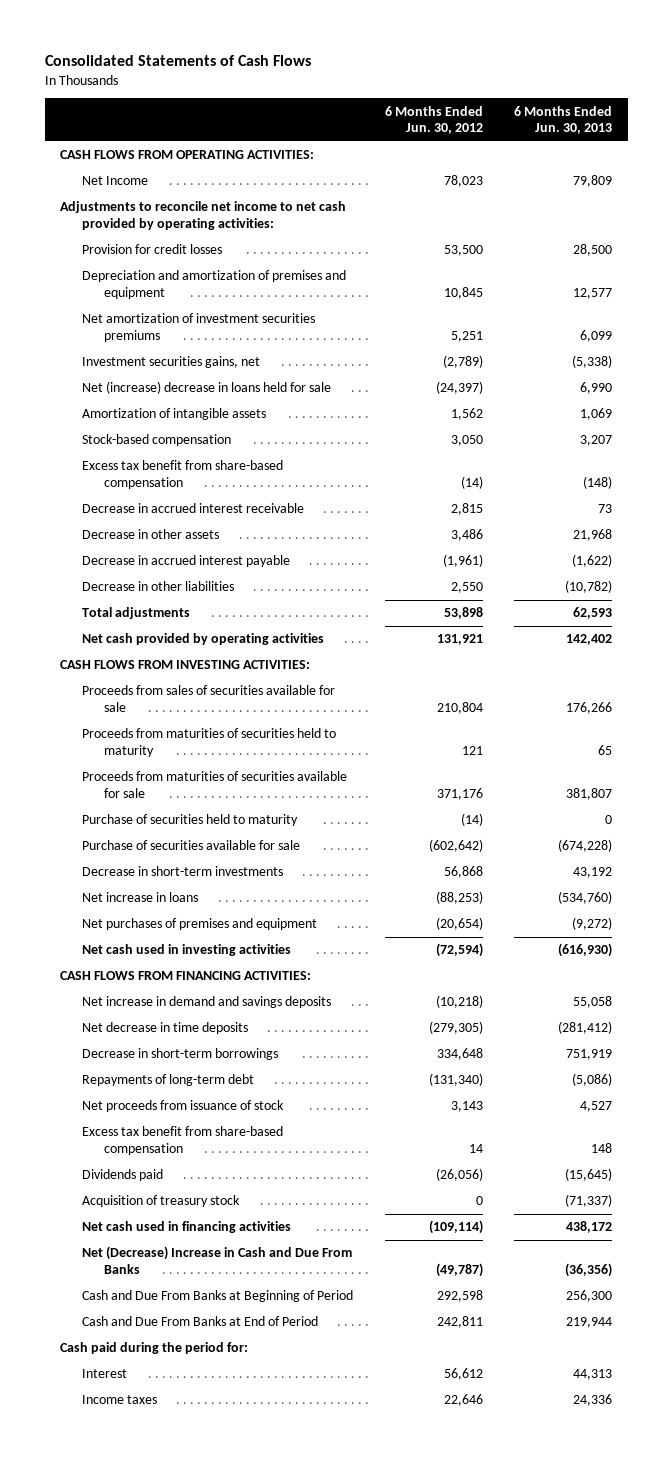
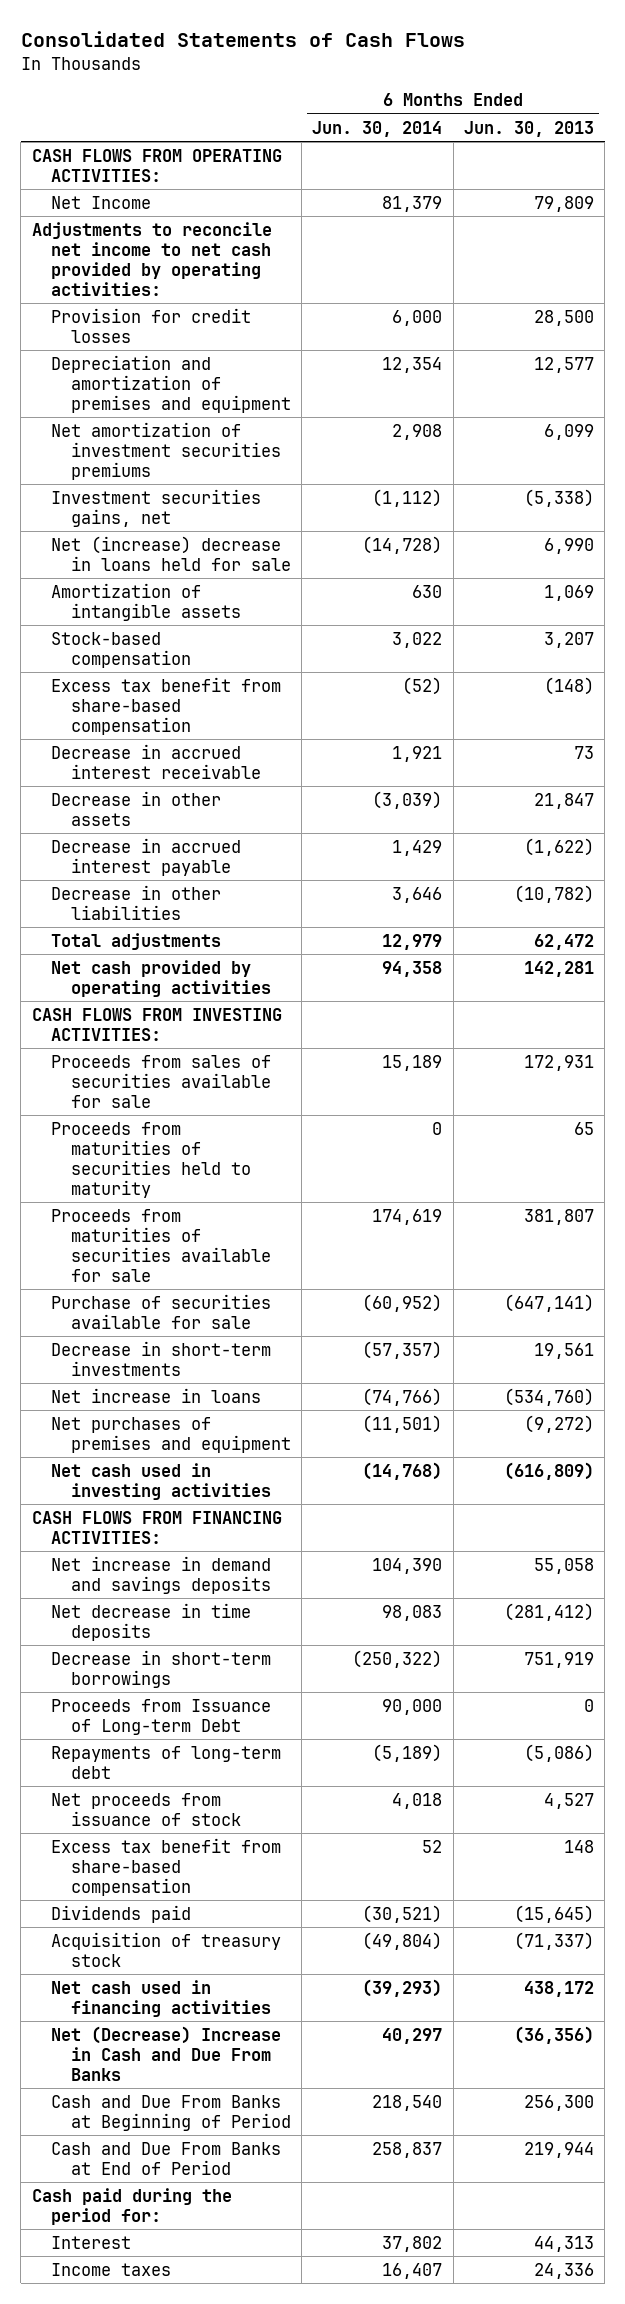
- | 6 Months Ended Jun. 30, 2012 | 6 Months Ended Jun. 30, 2013
+ | 6 Months Ended Jun. 30, 2014 | 6 Months Ended Jun. 30, 2013
- Decrease in other assets | 3,486 | 21,968
+ Decrease in other assets | (3,039) | 21,847
- Total adjustments | 53,898 | 62,593
- Net cash provided by operating activities | 131,921 | 142,402
+ Total adjustments | 12,979 | 62,472
+ Net cash provided by operating activities | 94,358 | 142,281
- Proceeds from sales of securities available for sale | 210,804 | 176,266
+ Proceeds from sales of securities available for sale | 15,189 | 172,931
- Purchase of securities held to maturity | (14) | 0
- Purchase of securities available for sale | (602,642) | (674,228)
- Decrease in short-term investments | 56,868 | 43,192
+ Purchase of securities available for sale | (60,952) | (647,141)
+ Decrease in short-term investments | (57,357) | 19,561
- Net cash used in investing activities | (72,594) | (616,930)
+ Net cash used in investing activities | (14,768) | (616,809)
+ Proceeds from Issuance of Long-term Debt | 90,000 | 0

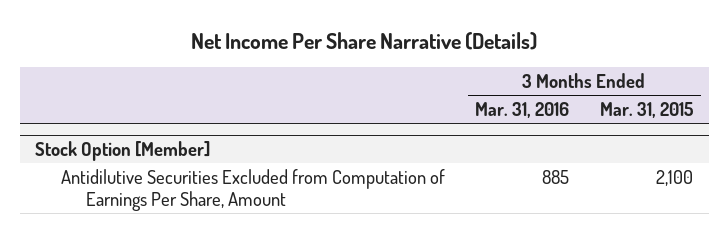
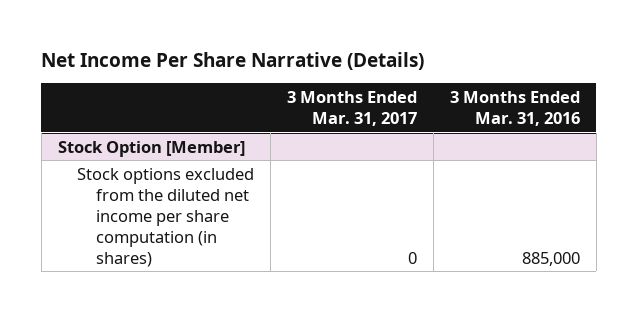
- | 3 Months Ended Mar. 31, 2016 | 3 Months Ended Mar. 31, 2015
+ | 3 Months Ended Mar. 31, 2017 | 3 Months Ended Mar. 31, 2016
@ Stock Option [Member]
- Antidilutive Securities Excluded from Computation of Earnings Per Share, Amount | 885 | 2,100
+ Stock options excluded from the diluted net income per share computation (in shares) | 0 | 885,000

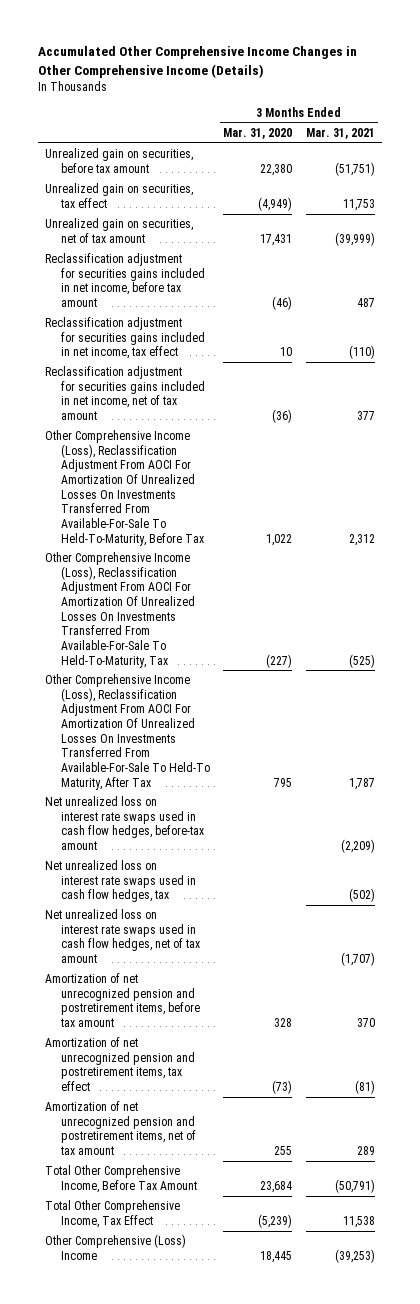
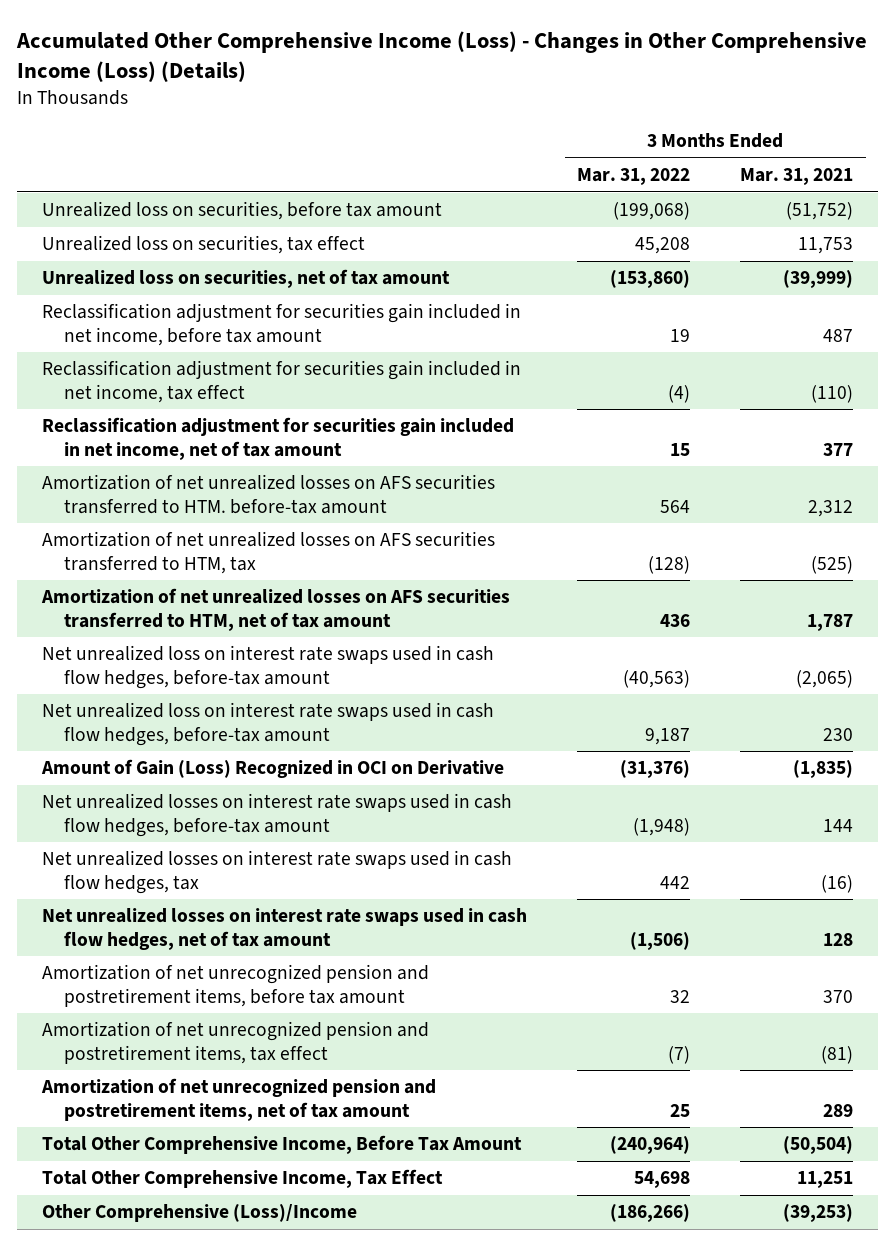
- Accumulated Other Comprehensive Income Changes in Other Comprehensive Income (Details)
+ Accumulated Other Comprehensive Income (Loss) - Changes in Other Comprehensive Income (Loss) (Details)
- | 3 Months Ended Mar. 31, 2020 | 3 Months Ended Mar. 31, 2021
+ | 3 Months Ended Mar. 31, 2022 | 3 Months Ended Mar. 31, 2021
- Unrealized gain on securities, before tax amount | 22,380 | (51,751)
- Unrealized gain on securities, tax effect | (4,949) | 11,753
- Unrealized gain on securities, net of tax amount | 17,431 | (39,999)
- Reclassification adjustment for securities gains included in net income, before tax amount | (46) | 487
- Reclassification adjustment for securities gains included in net income, tax effect | 10 | (110)
- Reclassification adjustment for securities gains included in net income, net of tax amount | (36) | 377
- Other Comprehensive Income (Loss), Reclassification Adjustment From AOCI For Amortization Of Unrealized Losses On Investments Transferred From Available-For-Sale To Held-To-Maturity, Before Tax | 1,022 | 2,312
- Other Comprehensive Income (Loss), Reclassification Adjustment From AOCI For Amortization Of Unrealized Losses On Investments Transferred From Available-For-Sale To Held-To-Maturity, Tax | (227) | (525)
- Other Comprehensive Income (Loss), Reclassification Adjustment From AOCI For Amortization Of Unrealized Losses On Investments Transferred From Available-For-Sale To Held-To Maturity, After Tax | 795 | 1,787
- Net unrealized loss on interest rate swaps used in cash flow hedges, before-tax amount | | (2,209)
- Net unrealized loss on interest rate swaps used in cash flow hedges, tax | | (502)
- Net unrealized loss on interest rate swaps used in cash flow hedges, net of tax amount | | (1,707)
+ Unrealized loss on securities, before tax amount | (199,068) | (51,752)
+ Unrealized loss on securities, tax effect | 45,208 | 11,753
+ Unrealized loss on securities, net of tax amount | (153,860) | (39,999)
+ Reclassification adjustment for securities gain included in net income, before tax amount | 19 | 487
+ Reclassification adjustment for securities gain included in net income, tax effect | (4) | (110)
+ Reclassification adjustment for securities gain included in net income, net of tax amount | 15 | 377
+ Amortization of net unrealized losses on AFS securities transferred to HTM. before-tax amount | 564 | 2,312
+ Amortization of net unrealized losses on AFS securities transferred to HTM, tax | (128) | (525)
+ Amortization of net unrealized losses on AFS securities transferred to HTM, net of tax amount | 436 | 1,787
+ Net unrealized loss on interest rate swaps used in cash flow hedges, before-tax amount | (40,563) | (2,065)
+ Net unrealized loss on interest rate swaps used in cash flow hedges, before-tax amount | 9,187 | 230
+ Amount of Gain (Loss) Recognized in OCI on Derivative | (31,376) | (1,835)
+ Net unrealized losses on interest rate swaps used in cash flow hedges, before-tax amount | (1,948) | 144
+ Net unrealized losses on interest rate swaps used in cash flow hedges, tax | 442 | (16)
+ Net unrealized losses on interest rate swaps used in cash flow hedges, net of tax amount | (1,506) | 128
- Total Other Comprehensive Income, Before Tax Amount | 23,684 | (50,791)
- Total Other Comprehensive Income, Tax Effect | (5,239) | 11,538
- Other Comprehensive (Loss) Income | 18,445 | (39,253)
+ Total Other Comprehensive Income, Before Tax Amount | (240,964) | (50,504)
+ Total Other Comprehensive Income, Tax Effect | 54,698 | 11,251
+ Other Comprehensive (Loss)/Income | (186,266) | (39,253)

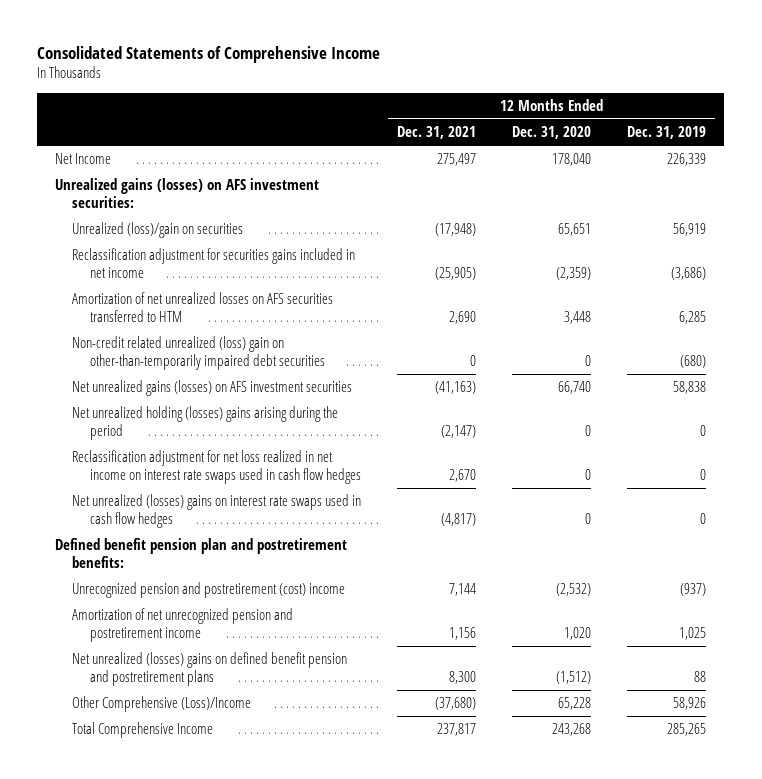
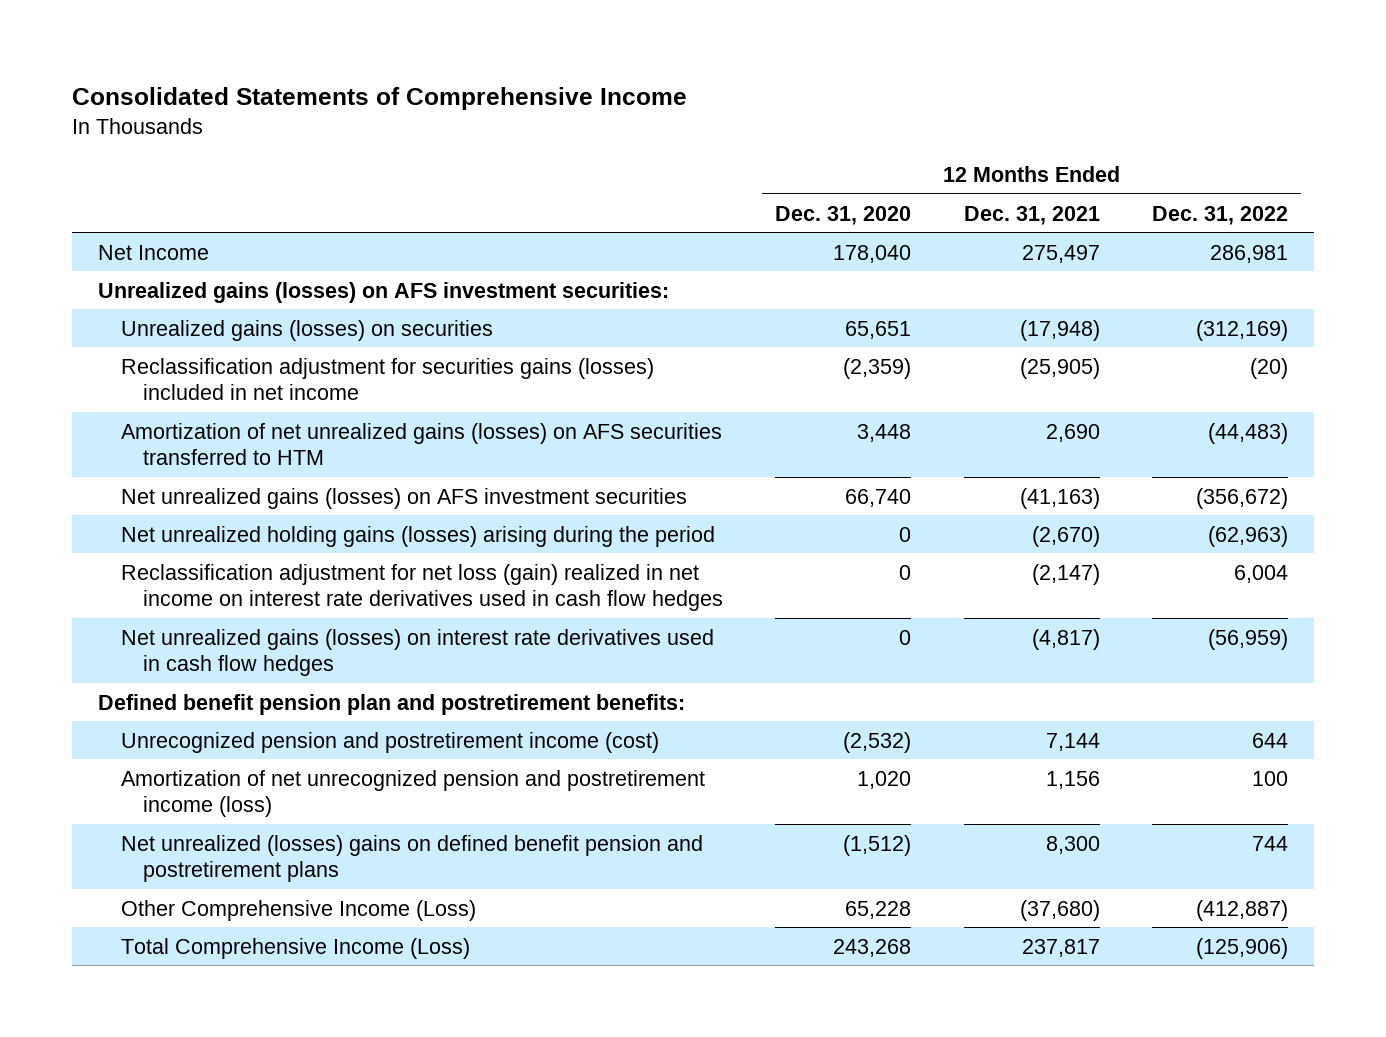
- | 12 Months Ended Dec. 31, 2021 | 12 Months Ended Dec. 31, 2020 | 12 Months Ended Dec. 31, 2019
+ | 12 Months Ended Dec. 31, 2020 | 12 Months Ended Dec. 31, 2021 | 12 Months Ended Dec. 31, 2022
- Unrealized (loss)/gain on securities | (17,948) | 65,651 | 56,919
- Reclassification adjustment for securities gains included in net income | (25,905) | (2,359) | (3,686)
- Amortization of net unrealized losses on AFS securities transferred to HTM | 2,690 | 3,448 | 6,285
- Non-credit related unrealized (loss) gain on other-than-temporarily impaired debt securities | 0 | 0 | (680)
+ Unrealized gains (losses) on securities | 65,651 | (17,948) | (312,169)
+ Reclassification adjustment for securities gains (losses) included in net income | (2,359) | (25,905) | (20)
+ Amortization of net unrealized gains (losses) on AFS securities transferred to HTM | 3,448 | 2,690 | (44,483)
- Net unrealized holding (losses) gains arising during the period | (2,147) | 0 | 0
- Reclassification adjustment for net loss realized in net income on interest rate swaps used in cash flow hedges | 2,670 | 0 | 0
- Net unrealized (losses) gains on interest rate swaps used in cash flow hedges | (4,817) | 0 | 0
+ Net unrealized holding gains (losses) arising during the period | 0 | (2,670) | (62,963)
+ Reclassification adjustment for net loss (gain) realized in net income on interest rate derivatives used in cash flow hedges | 0 | (2,147) | 6,004
+ Net unrealized gains (losses) on interest rate derivatives used in cash flow hedges | 0 | (4,817) | (56,959)
- Unrecognized pension and postretirement (cost) income | 7,144 | (2,532) | (937)
- Amortization of net unrecognized pension and postretirement income | 1,156 | 1,020 | 1,025
+ Unrecognized pension and postretirement income (cost) | (2,532) | 7,144 | 644
+ Amortization of net unrecognized pension and postretirement income (loss) | 1,020 | 1,156 | 100
- Other Comprehensive (Loss)/Income | (37,680) | 65,228 | 58,926
- Total Comprehensive Income | 237,817 | 243,268 | 285,265
+ Other Comprehensive Income (Loss) | 65,228 | (37,680) | (412,887)
+ Total Comprehensive Income (Loss) | 243,268 | 237,817 | (125,906)

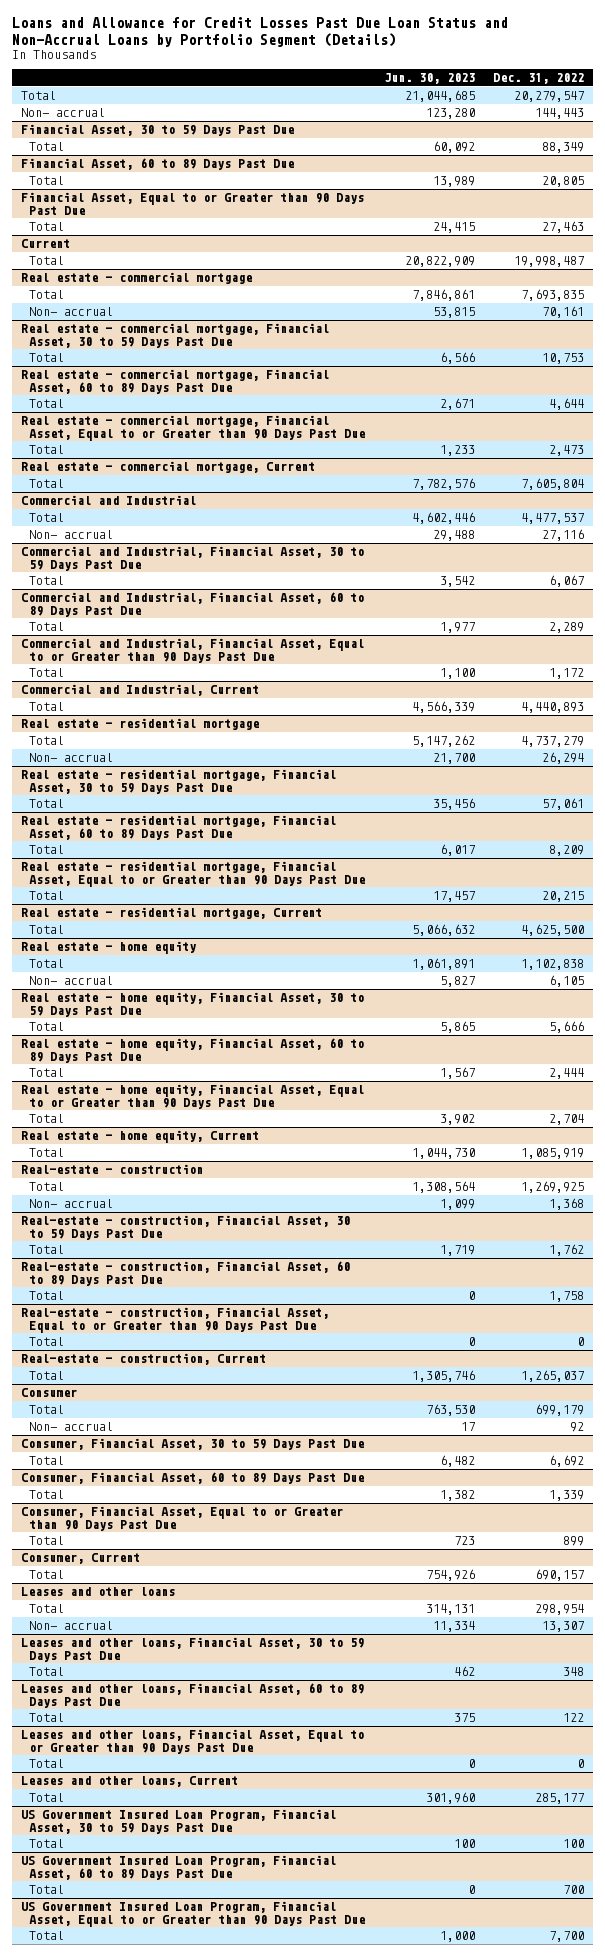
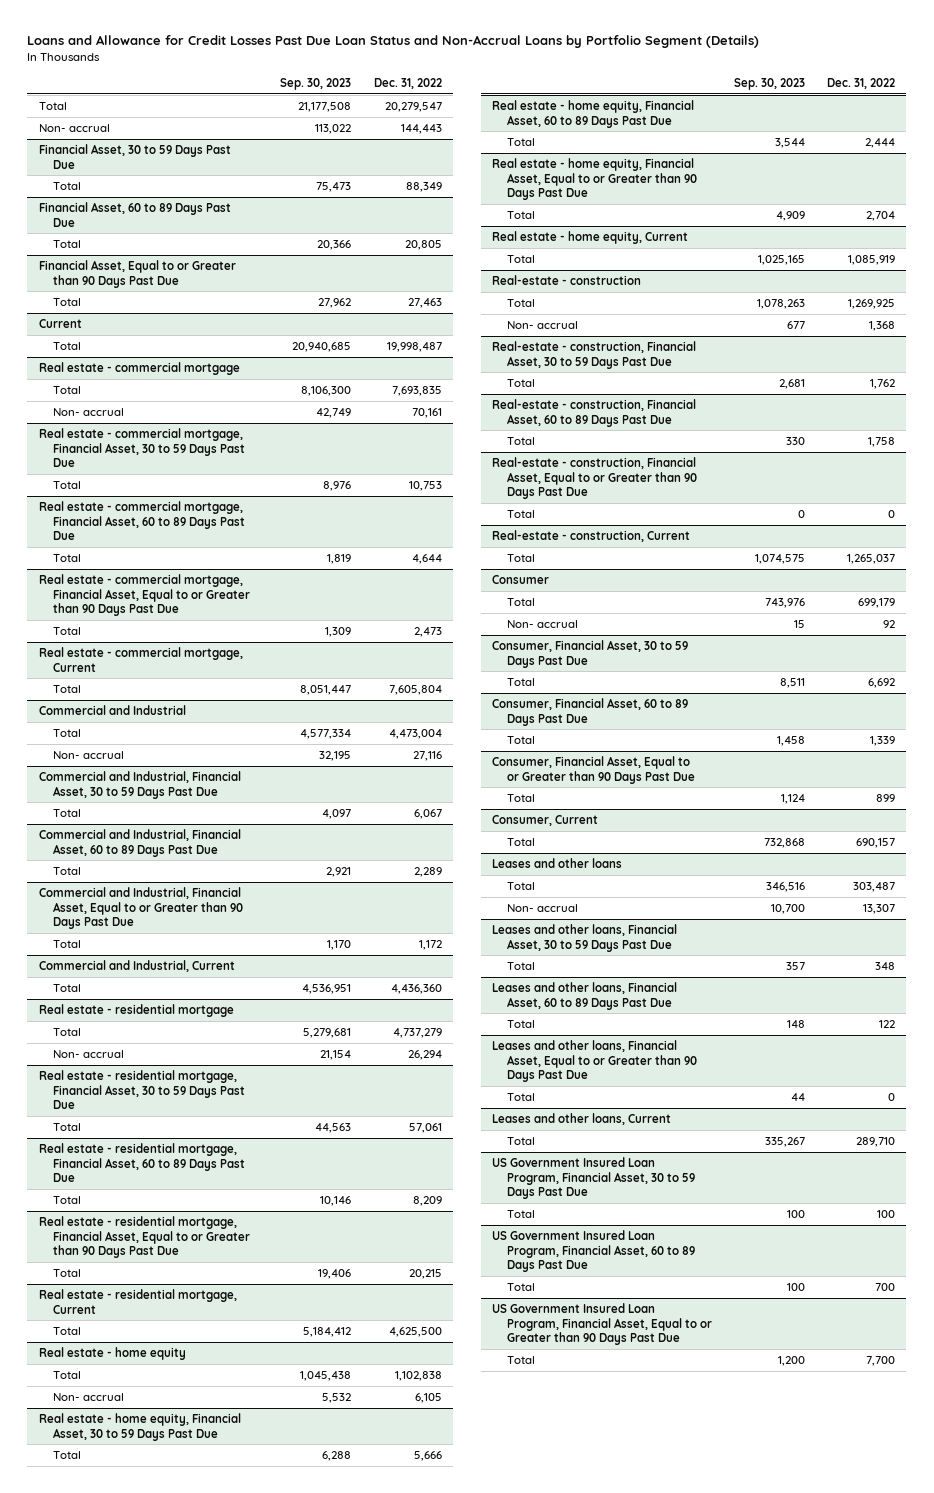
- | Jun. 30, 2023 | Dec. 31, 2022
+ | Sep. 30, 2023 | Dec. 31, 2022
@ Commercial and Industrial
- Total | 4,602,446 | 4,477,537
+ Total | 4,577,334 | 4,473,004
@ Commercial and Industrial, Current
- Total | 4,566,339 | 4,440,893
+ Total | 4,536,951 | 4,436,360
@ Leases and other loans
- Total | 314,131 | 298,954
+ Total | 346,516 | 303,487
@ Leases and other loans, Current
- Total | 301,960 | 285,177
+ Total | 335,267 | 289,710

